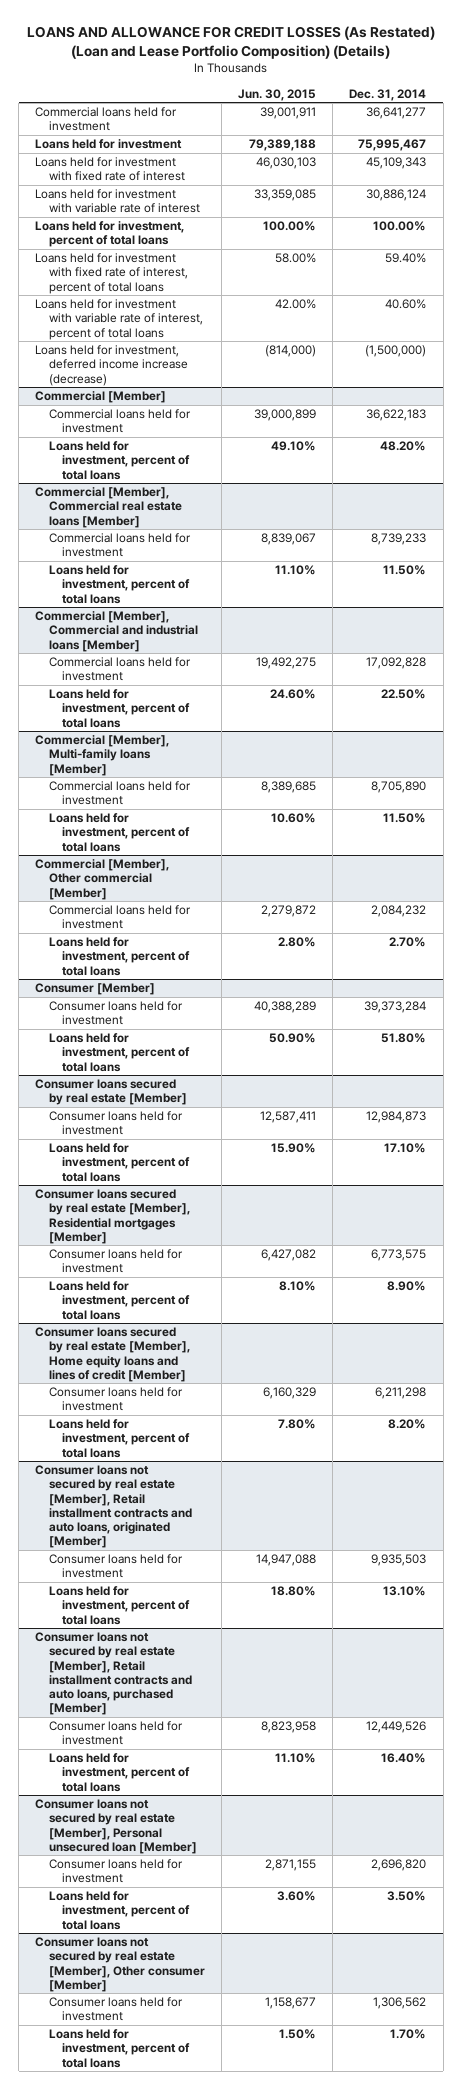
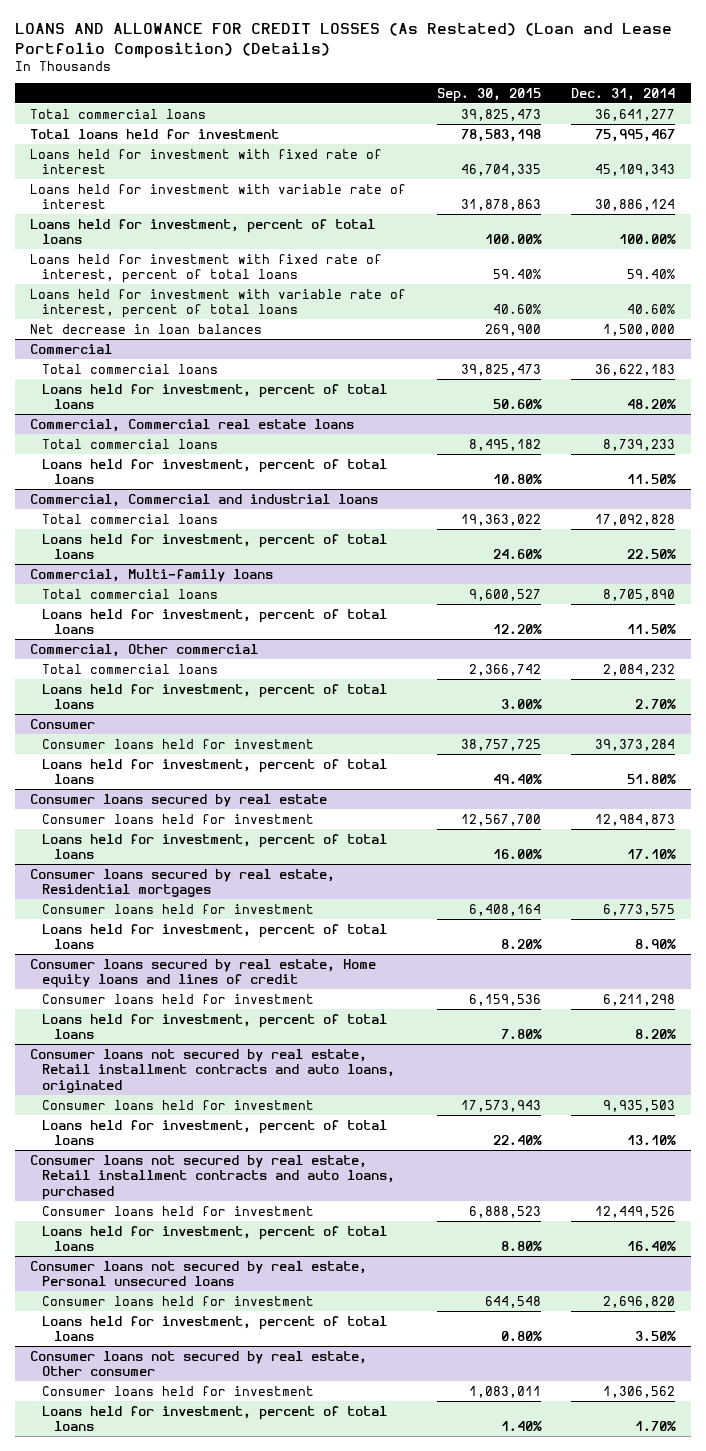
- | Jun. 30, 2015 | Dec. 31, 2014
+ | Sep. 30, 2015 | Dec. 31, 2014
- Commercial loans held for investment | 39,001,911 | 36,641,277
- Loans held for investment | 79,389,188 | 75,995,467
+ Total commercial loans | 39,825,473 | 36,641,277
+ Total loans held for investment | 78,583,198 | 75,995,467
- Loans held for investment, deferred income increase (decrease) | (814,000) | (1,500,000)
- Commercial [Member]
- Commercial loans held for investment | 39,000,899 | 36,622,183
+ Net decrease in loan balances | 269,900 | 1,500,000
+ Commercial
+ Total commercial loans | 39,825,473 | 36,622,183
- Commercial [Member], Commercial real estate loans [Member]
- Commercial loans held for investment | 8,839,067 | 8,739,233
+ Commercial, Commercial real estate loans
+ Total commercial loans | 8,495,182 | 8,739,233
- Commercial [Member], Commercial and industrial loans [Member]
- Commercial loans held for investment | 19,492,275 | 17,092,828
+ Commercial, Commercial and industrial loans
+ Total commercial loans | 19,363,022 | 17,092,828
- Commercial [Member], Multi-family loans [Member]
- Commercial loans held for investment | 8,389,685 | 8,705,890
+ Commercial, Multi-family loans
+ Total commercial loans | 9,600,527 | 8,705,890
- Commercial [Member], Other commercial [Member]
- Commercial loans held for investment | 2,279,872 | 2,084,232
+ Commercial, Other commercial
+ Total commercial loans | 2,366,742 | 2,084,232
- Consumer [Member]
+ Consumer
- Consumer loans secured by real estate [Member]
+ Consumer loans secured by real estate
- Consumer loans secured by real estate [Member], Residential mortgages [Member]
+ Consumer loans secured by real estate, Residential mortgages
- Consumer loans secured by real estate [Member], Home equity loans and lines of credit [Member]
+ Consumer loans secured by real estate, Home equity loans and lines of credit
- Consumer loans not secured by real estate [Member], Retail installment contracts and auto loans, originated [Member]
+ Consumer loans not secured by real estate, Retail installment contracts and auto loans, originated
- Consumer loans not secured by real estate [Member], Retail installment contracts and auto loans, purchased [Member]
+ Consumer loans not secured by real estate, Retail installment contracts and auto loans, purchased
- Consumer loans not secured by real estate [Member], Personal unsecured loan [Member]
+ Consumer loans not secured by real estate, Personal unsecured loans
- Consumer loans not secured by real estate [Member], Other consumer [Member]
+ Consumer loans not secured by real estate, Other consumer

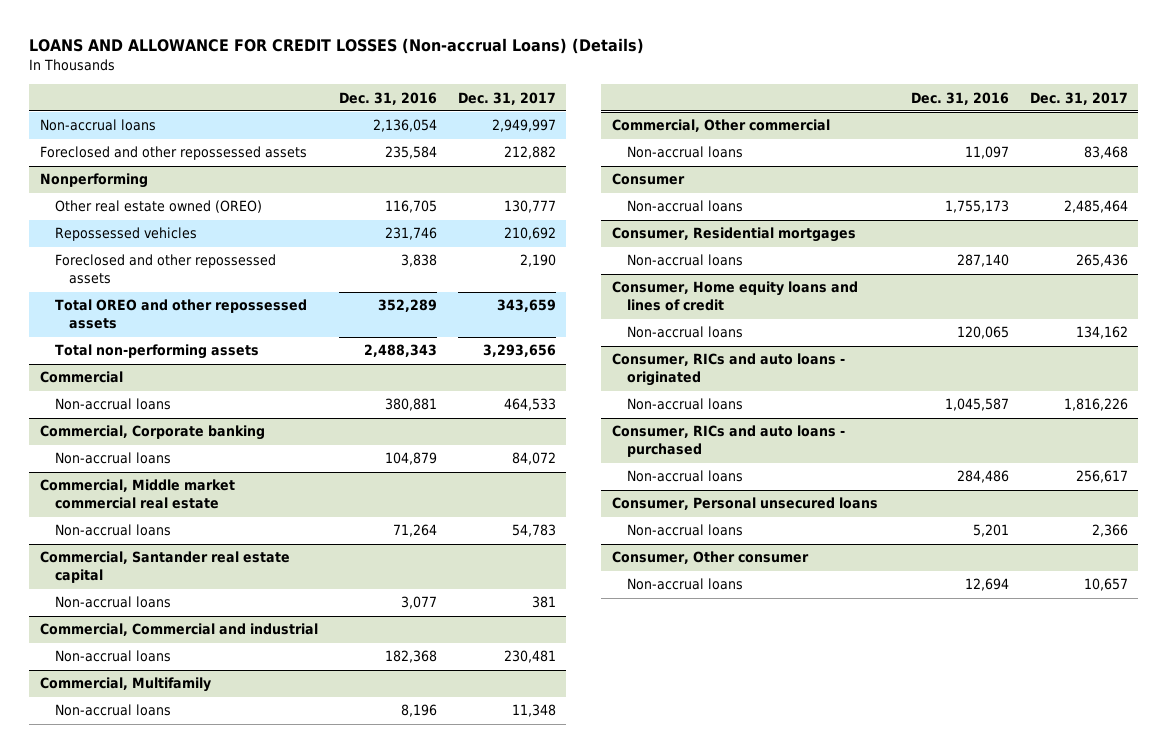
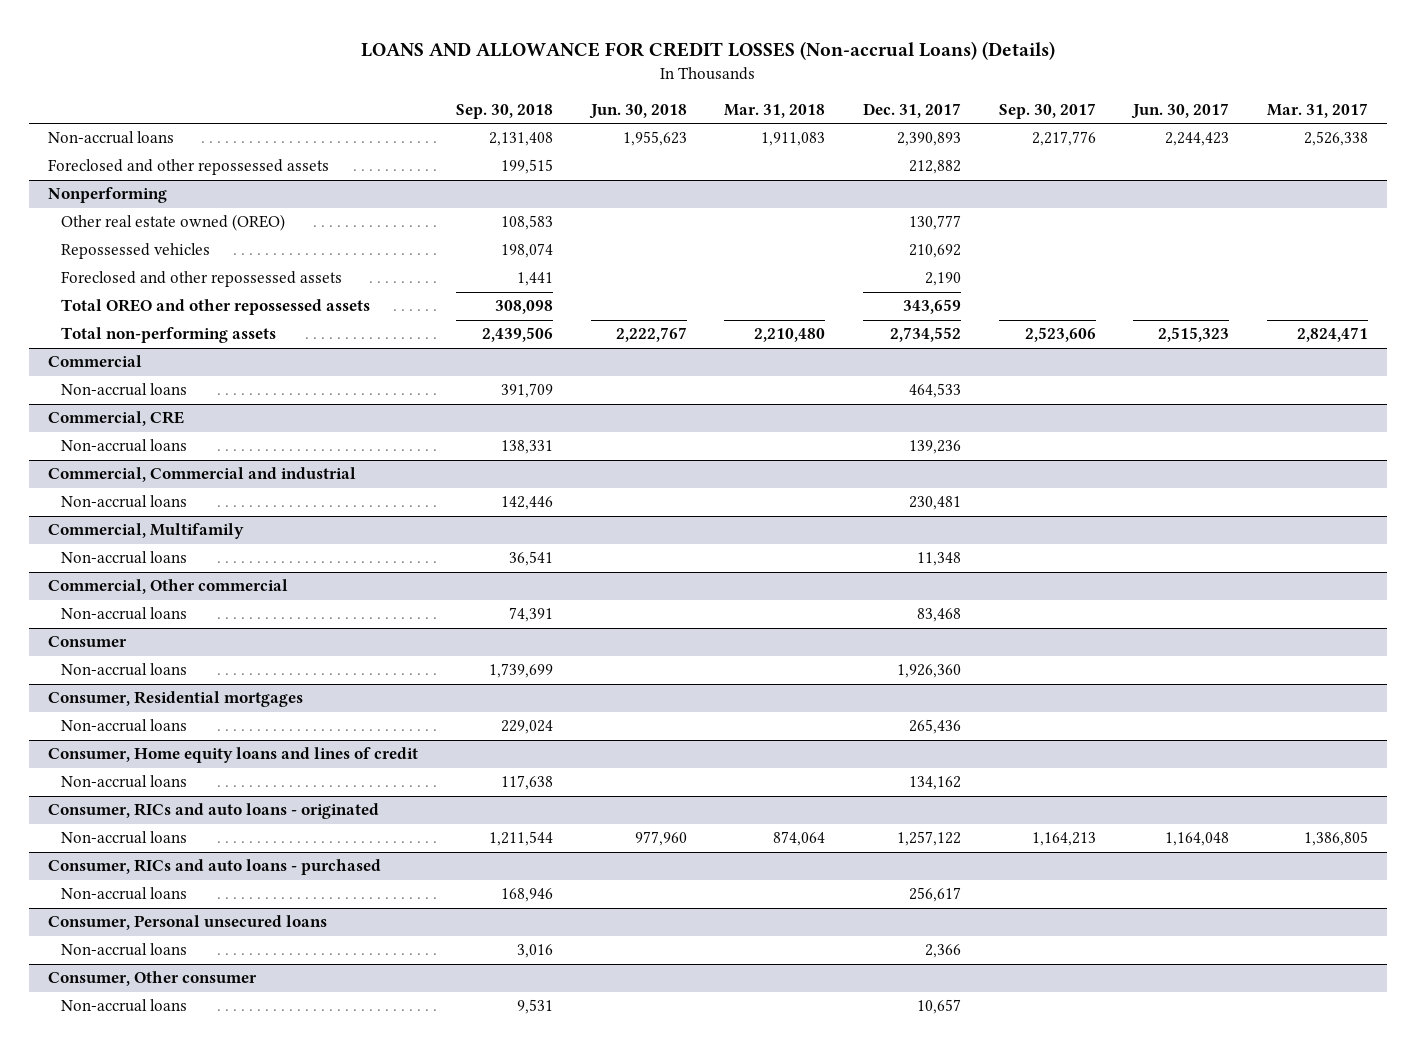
- | Dec. 31, 2016 | Dec. 31, 2017
+ | Sep. 30, 2018 | Jun. 30, 2018 | Mar. 31, 2018 | Dec. 31, 2017 | Sep. 30, 2017 | Jun. 30, 2017 | Mar. 31, 2017
- Non-accrual loans | 2,136,054 | 2,949,997
+ Non-accrual loans | 2,131,408 | 1,955,623 | 1,911,083 | 2,390,893 | 2,217,776 | 2,244,423 | 2,526,338
@ Nonperforming
- Total non-performing assets | 2,488,343 | 3,293,656
+ Total non-performing assets | 2,439,506 | 2,222,767 | 2,210,480 | 2,734,552 | 2,523,606 | 2,515,323 | 2,824,471
- Commercial, Corporate banking
- Non-accrual loans | 104,879 | 84,072
- Commercial, Middle market commercial real estate
- Non-accrual loans | 71,264 | 54,783
- Commercial, Santander real estate capital
- Non-accrual loans | 3,077 | 381
+ Commercial, CRE
+ Non-accrual loans | 138,331 | | | 139,236 | | |
@ Consumer
- Non-accrual loans | 1,755,173 | 2,485,464
+ Non-accrual loans | 1,739,699 | | | 1,926,360 | | |
@ Consumer, RICs and auto loans - originated
- Non-accrual loans | 1,045,587 | 1,816,226
+ Non-accrual loans | 1,211,544 | 977,960 | 874,064 | 1,257,122 | 1,164,213 | 1,164,048 | 1,386,805

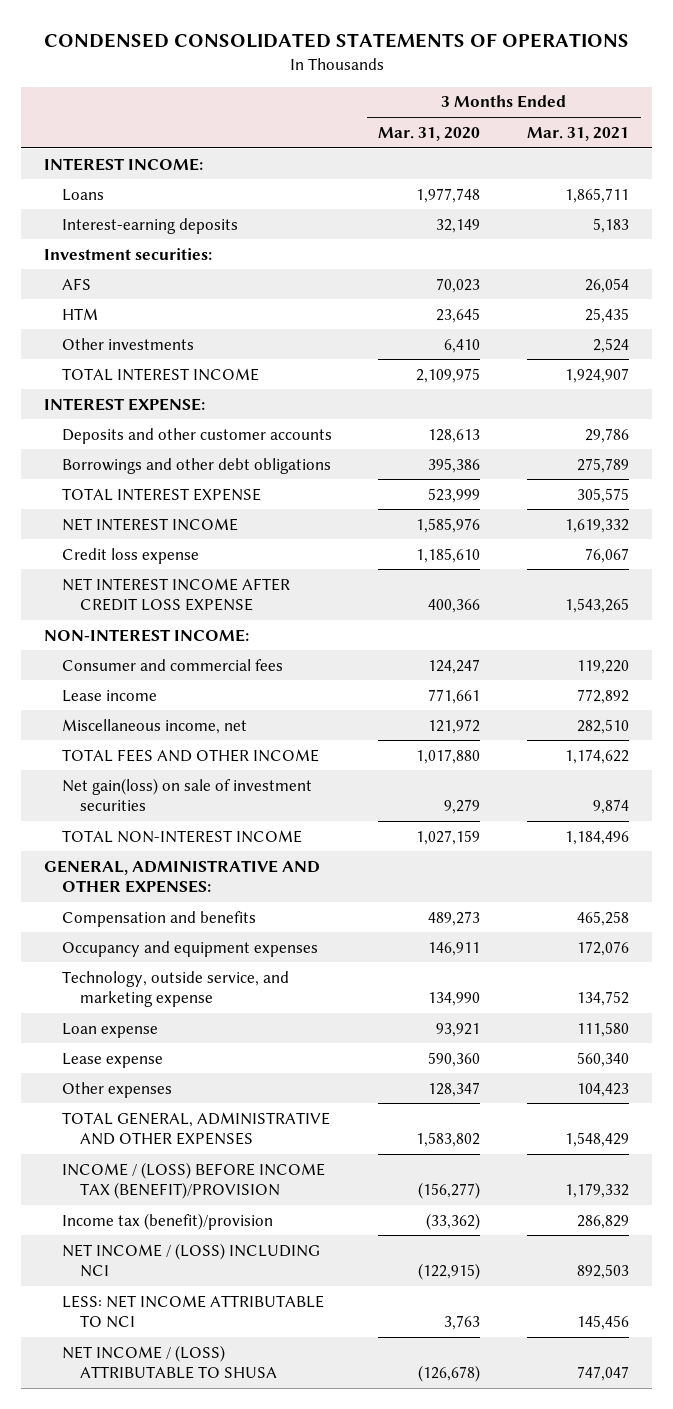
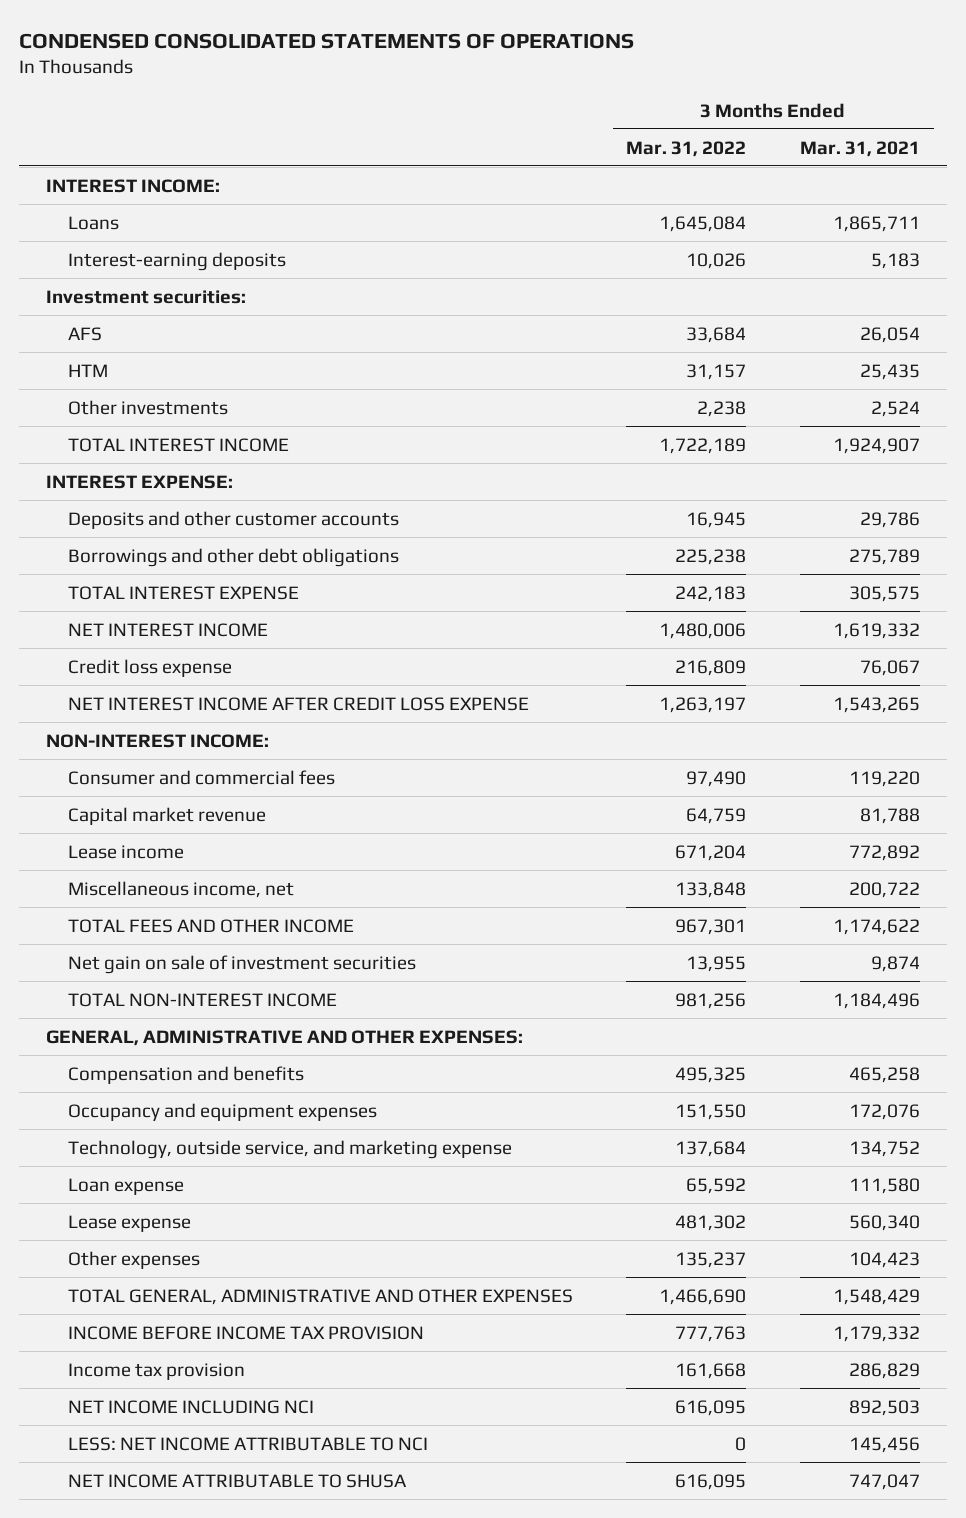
- | 3 Months Ended Mar. 31, 2020 | 3 Months Ended Mar. 31, 2021
+ | 3 Months Ended Mar. 31, 2022 | 3 Months Ended Mar. 31, 2021
+ Capital market revenue | 64,759 | 81,788
- Miscellaneous income, net | 121,972 | 282,510
+ Miscellaneous income, net | 133,848 | 200,722
- Net gain(loss) on sale of investment securities | 9,279 | 9,874
+ Net gain on sale of investment securities | 13,955 | 9,874
- INCOME / (LOSS) BEFORE INCOME TAX (BENEFIT)/PROVISION | (156,277) | 1,179,332
- Income tax (benefit)/provision | (33,362) | 286,829
- NET INCOME / (LOSS) INCLUDING NCI | (122,915) | 892,503
+ INCOME BEFORE INCOME TAX PROVISION | 777,763 | 1,179,332
+ Income tax provision | 161,668 | 286,829
+ NET INCOME INCLUDING NCI | 616,095 | 892,503
- NET INCOME / (LOSS) ATTRIBUTABLE TO SHUSA | (126,678) | 747,047
+ NET INCOME ATTRIBUTABLE TO SHUSA | 616,095 | 747,047

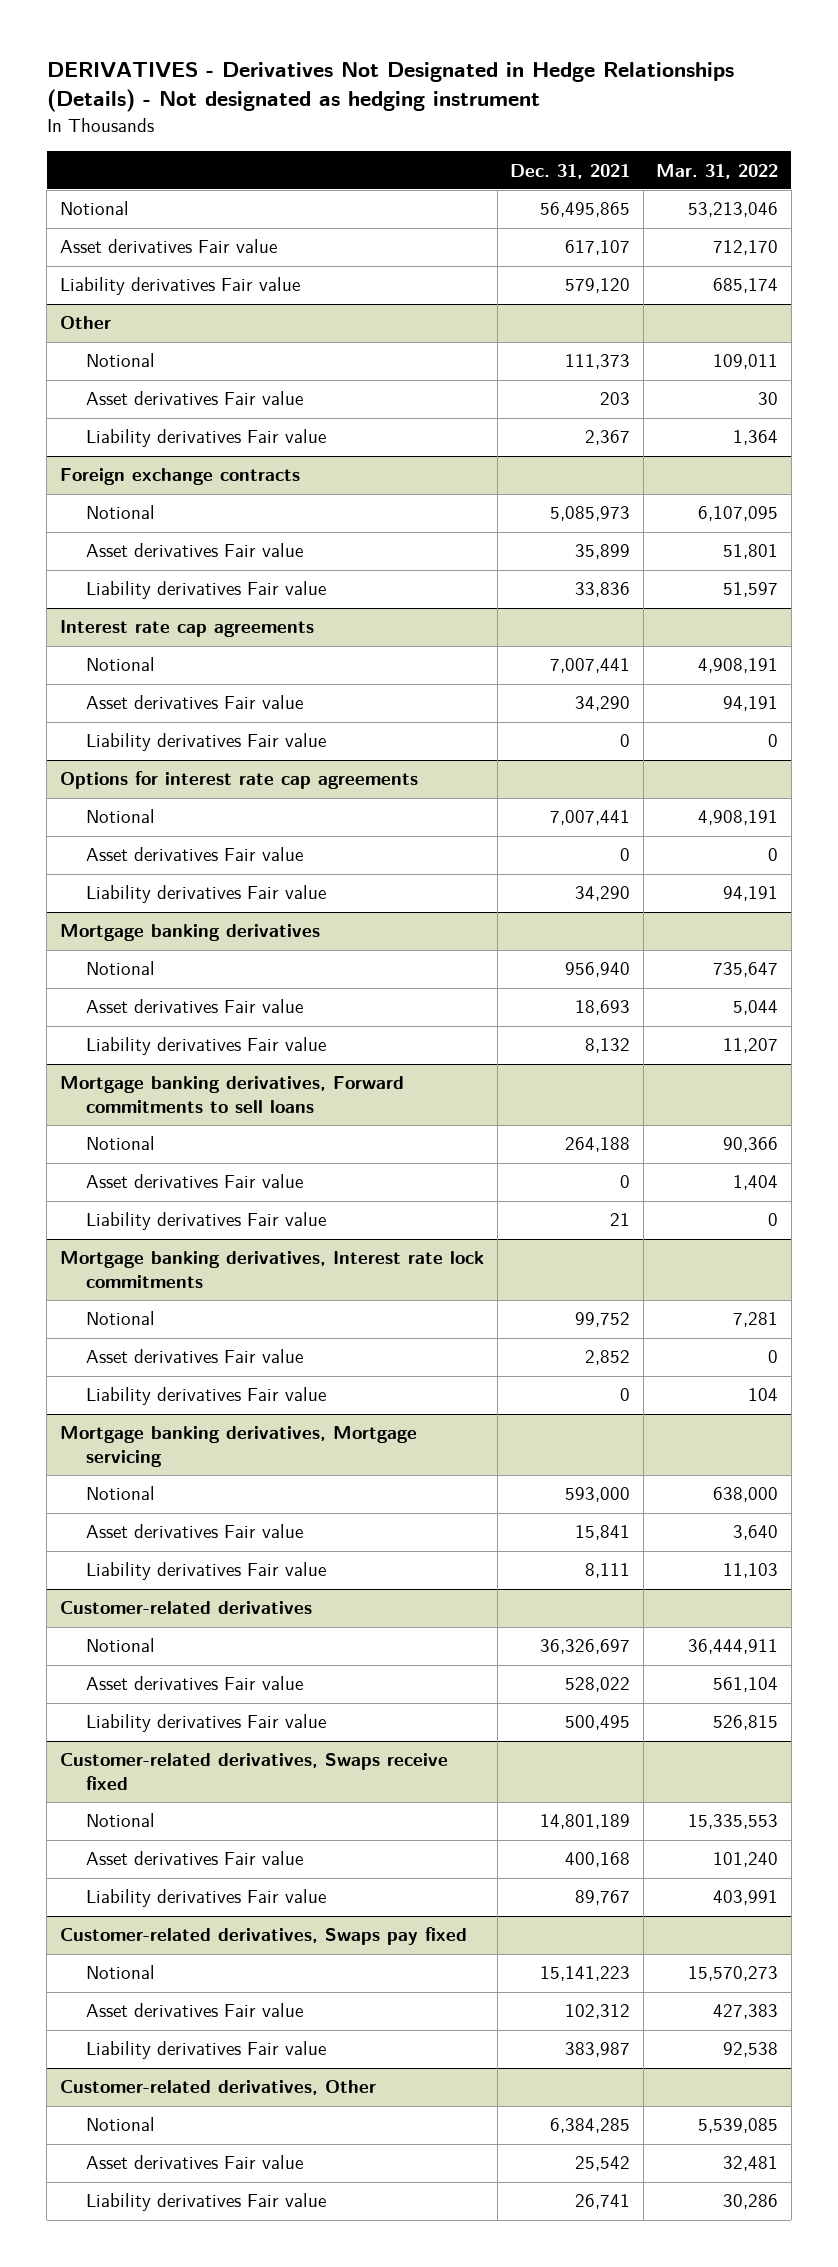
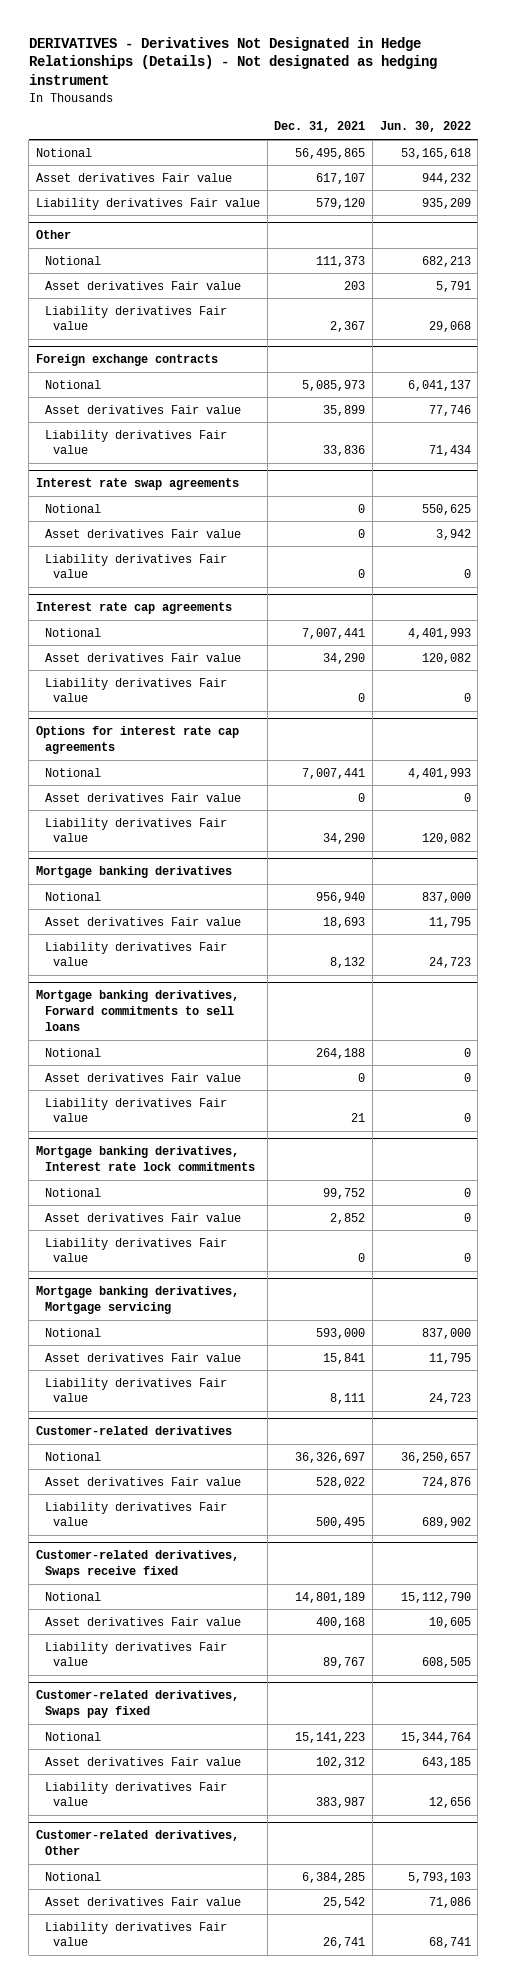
- | Dec. 31, 2021 | Mar. 31, 2022
+ | Dec. 31, 2021 | Jun. 30, 2022
+ Interest rate swap agreements
+ Notional | 0 | 550,625
+ Asset derivatives Fair value | 0 | 3,942
+ Liability derivatives Fair value | 0 | 0

